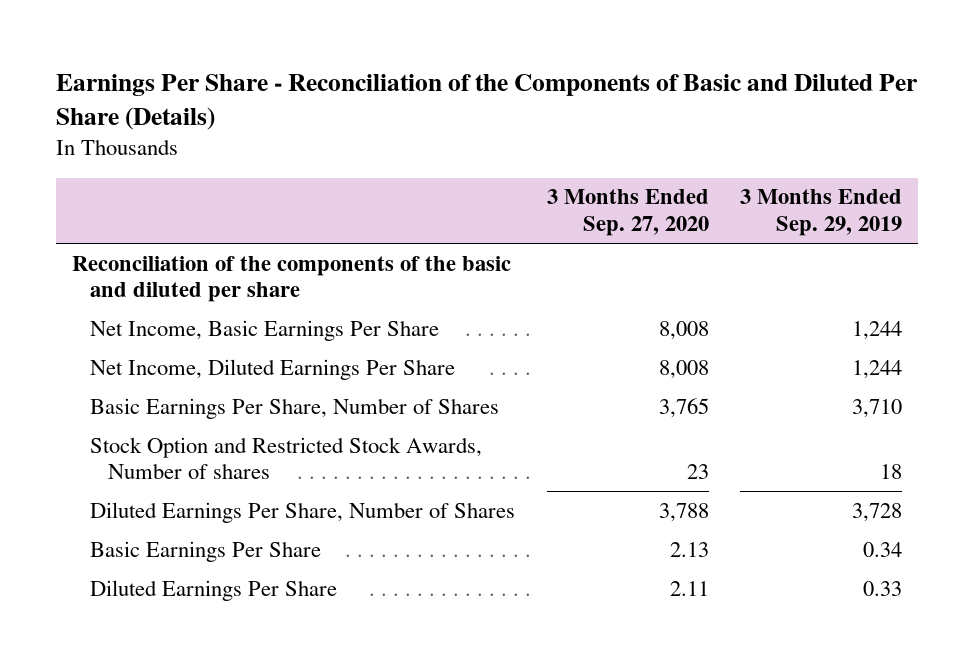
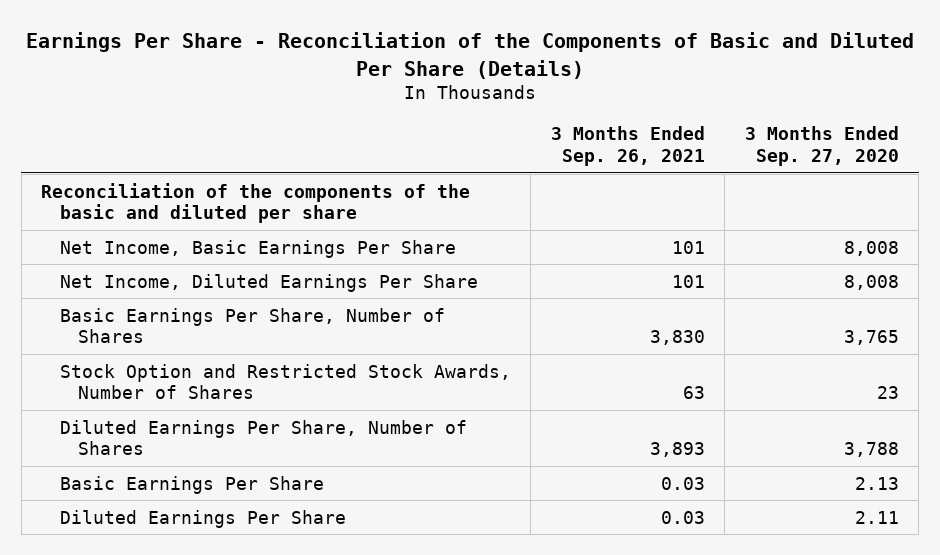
- | 3 Months Ended Sep. 27, 2020 | 3 Months Ended Sep. 29, 2019
+ | 3 Months Ended Sep. 26, 2021 | 3 Months Ended Sep. 27, 2020
- Stock Option and Restricted Stock Awards, Number of shares | 23 | 18
+ Stock Option and Restricted Stock Awards, Number of Shares | 63 | 23

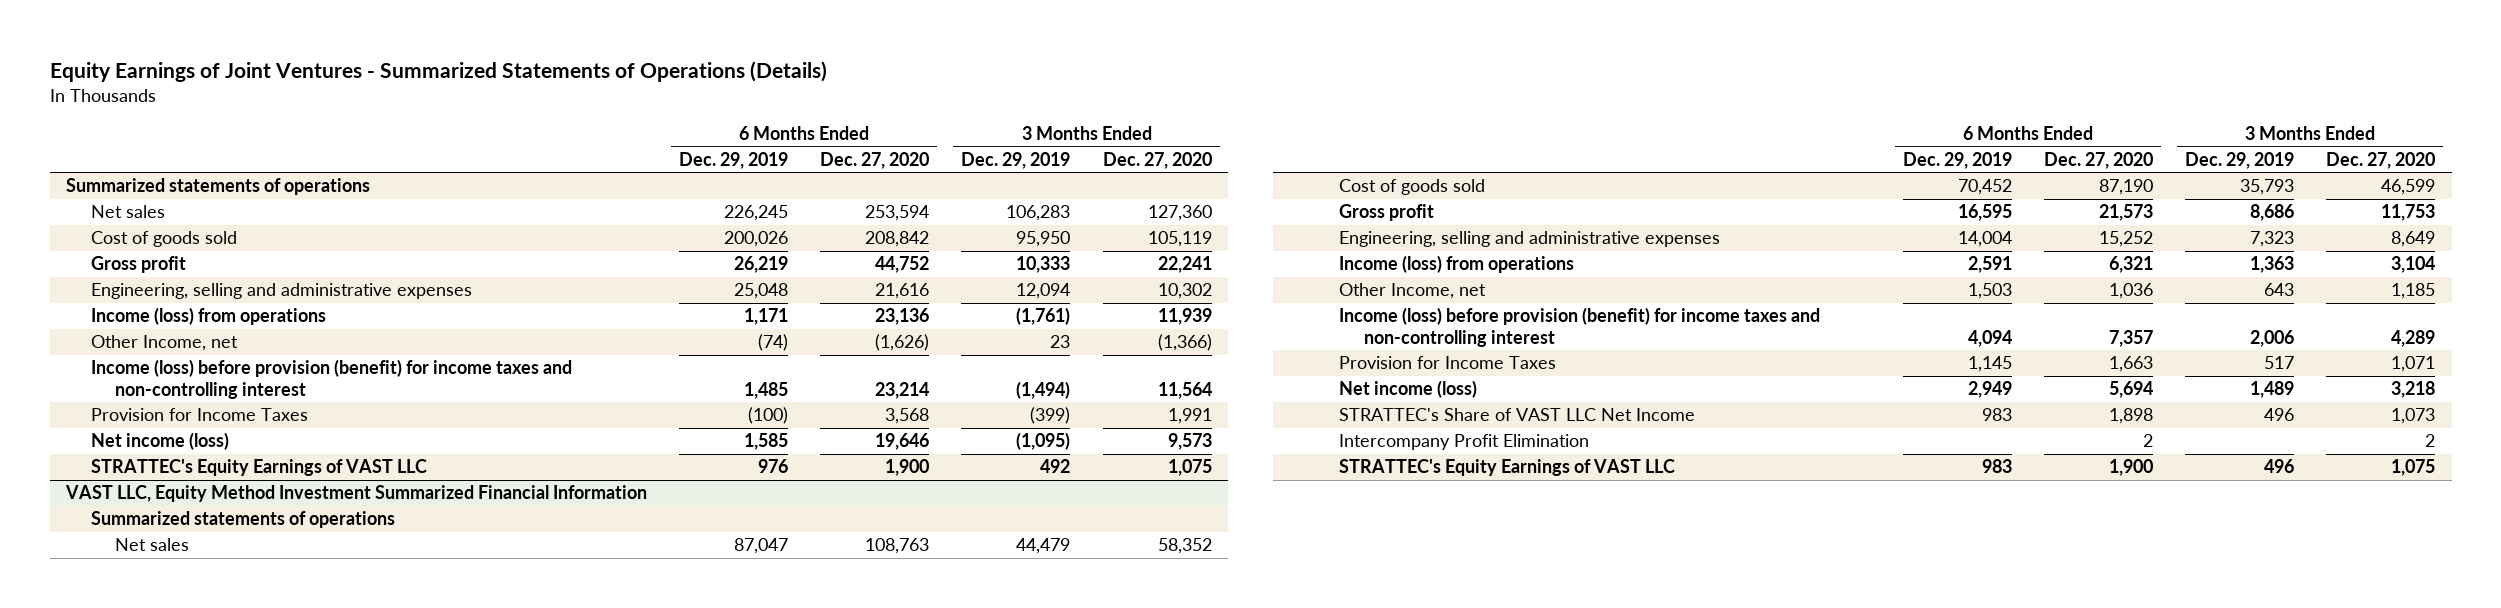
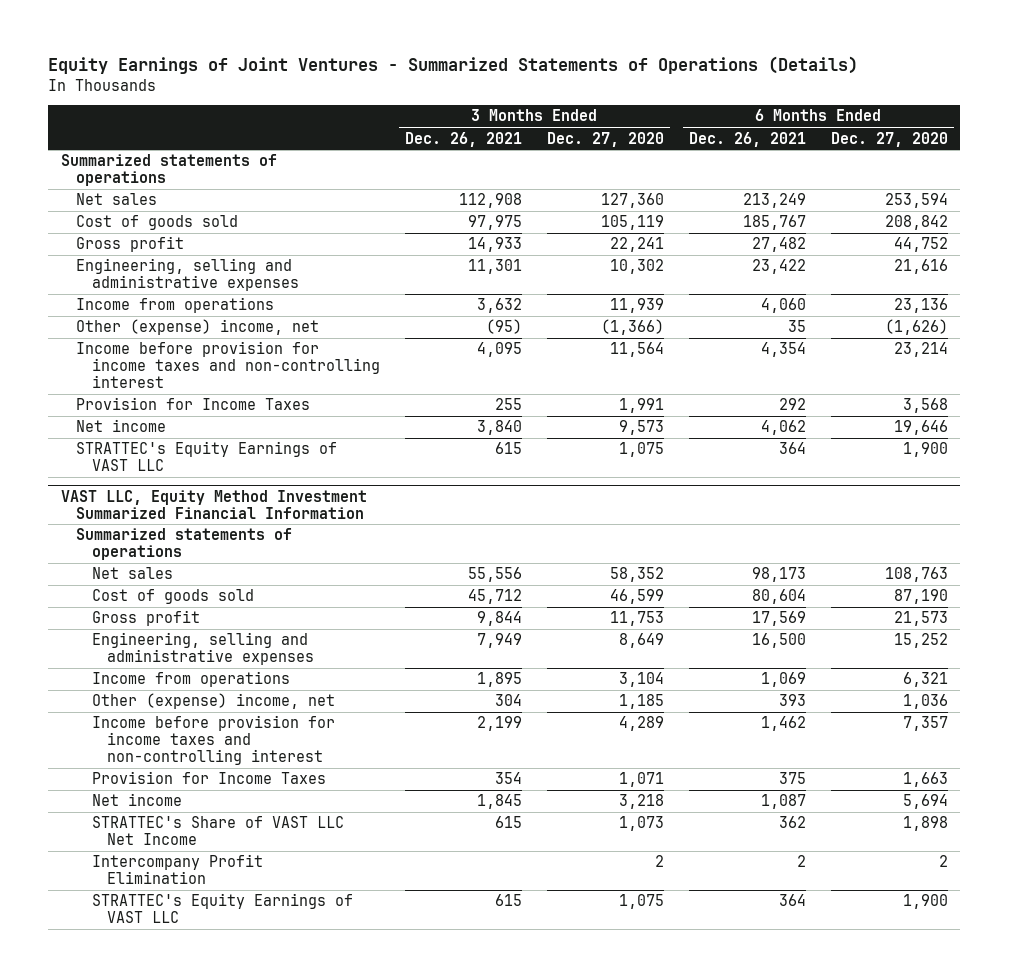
- | 6 Months Ended Dec. 29, 2019 | 6 Months Ended Dec. 27, 2020 | 3 Months Ended Dec. 29, 2019 | 3 Months Ended Dec. 27, 2020
+ | 3 Months Ended Dec. 26, 2021 | 3 Months Ended Dec. 27, 2020 | 6 Months Ended Dec. 26, 2021 | 6 Months Ended Dec. 27, 2020
- Income (loss) from operations | 1,171 | 23,136 | (1,761) | 11,939
- Other Income, net | (74) | (1,626) | 23 | (1,366)
- Income (loss) before provision (benefit) for income taxes and non-controlling interest | 1,485 | 23,214 | (1,494) | 11,564
+ Income from operations | 3,632 | 11,939 | 4,060 | 23,136
+ Other (expense) income, net | (95) | (1,366) | 35 | (1,626)
+ Income before provision for income taxes and non-controlling interest | 4,095 | 11,564 | 4,354 | 23,214
- Net income (loss) | 1,585 | 19,646 | (1,095) | 9,573
+ Net income | 3,840 | 9,573 | 4,062 | 19,646
@ VAST LLC, Equity Method Investment Summarized Financial Information
- Income (loss) from operations | 2,591 | 6,321 | 1,363 | 3,104
- Other Income, net | 1,503 | 1,036 | 643 | 1,185
- Income (loss) before provision (benefit) for income taxes and non-controlling interest | 4,094 | 7,357 | 2,006 | 4,289
+ Income from operations | 1,895 | 3,104 | 1,069 | 6,321
+ Other (expense) income, net | 304 | 1,185 | 393 | 1,036
+ Income before provision for income taxes and non-controlling interest | 2,199 | 4,289 | 1,462 | 7,357
- Net income (loss) | 2,949 | 5,694 | 1,489 | 3,218
+ Net income | 1,845 | 3,218 | 1,087 | 5,694

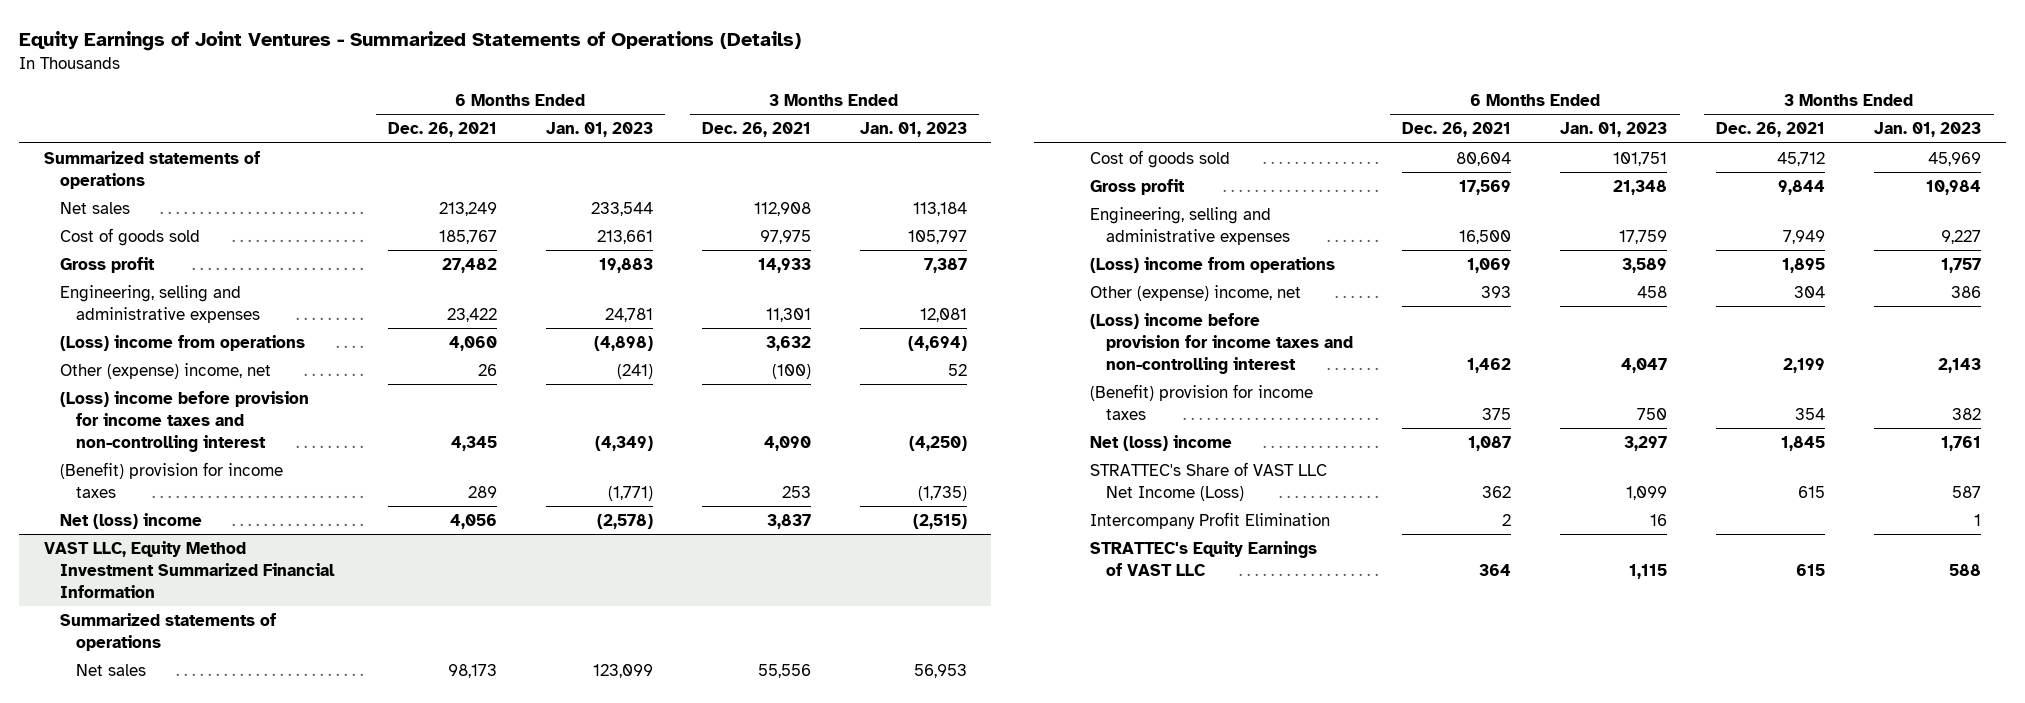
- | 3 Months Ended Dec. 26, 2021 | 3 Months Ended Dec. 27, 2020 | 6 Months Ended Dec. 26, 2021 | 6 Months Ended Dec. 27, 2020
+ | 6 Months Ended Dec. 26, 2021 | 6 Months Ended Jan. 01, 2023 | 3 Months Ended Dec. 26, 2021 | 3 Months Ended Jan. 01, 2023
- Income from operations | 3,632 | 11,939 | 4,060 | 23,136
- Other (expense) income, net | (95) | (1,366) | 35 | (1,626)
- Income before provision for income taxes and non-controlling interest | 4,095 | 11,564 | 4,354 | 23,214
- Provision for Income Taxes | 255 | 1,991 | 292 | 3,568
- Net income | 3,840 | 9,573 | 4,062 | 19,646
- STRATTEC's Equity Earnings of VAST LLC | 615 | 1,075 | 364 | 1,900
+ (Loss) income from operations | 4,060 | (4,898) | 3,632 | (4,694)
+ Other (expense) income, net | 26 | (241) | (100) | 52
+ (Loss) income before provision for income taxes and non-controlling interest | 4,345 | (4,349) | 4,090 | (4,250)
+ (Benefit) provision for income taxes | 289 | (1,771) | 253 | (1,735)
+ Net (loss) income | 4,056 | (2,578) | 3,837 | (2,515)
@ VAST LLC, Equity Method Investment Summarized Financial Information
- Income from operations | 1,895 | 3,104 | 1,069 | 6,321
+ (Loss) income from operations | 1,069 | 3,589 | 1,895 | 1,757
- Income before provision for income taxes and non-controlling interest | 2,199 | 4,289 | 1,462 | 7,357
- Provision for Income Taxes | 354 | 1,071 | 375 | 1,663
- Net income | 1,845 | 3,218 | 1,087 | 5,694
- STRATTEC's Share of VAST LLC Net Income | 615 | 1,073 | 362 | 1,898
+ (Loss) income before provision for income taxes and non-controlling interest | 1,462 | 4,047 | 2,199 | 2,143
+ (Benefit) provision for income taxes | 375 | 750 | 354 | 382
+ Net (loss) income | 1,087 | 3,297 | 1,845 | 1,761
+ STRATTEC's Share of VAST LLC Net Income (Loss) | 362 | 1,099 | 615 | 587

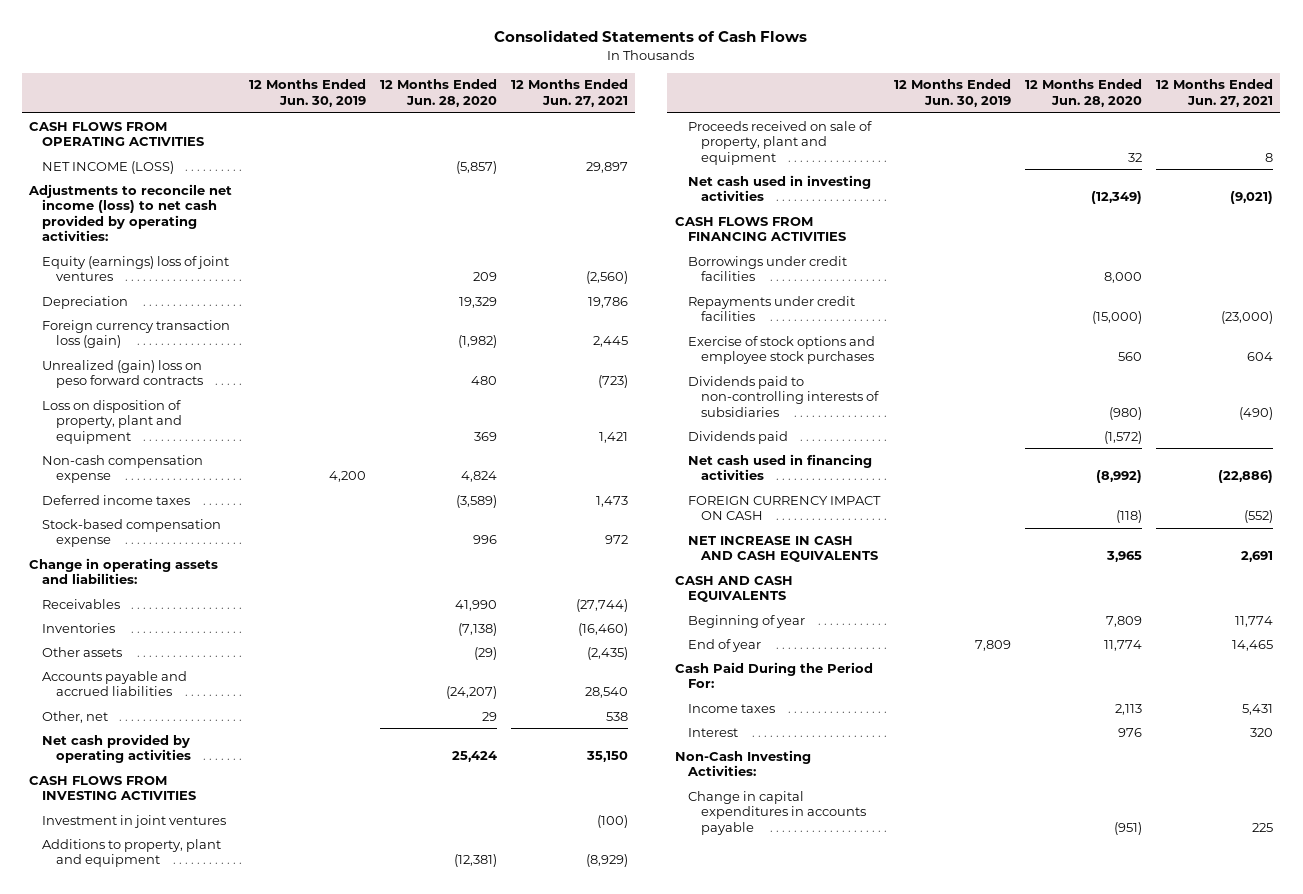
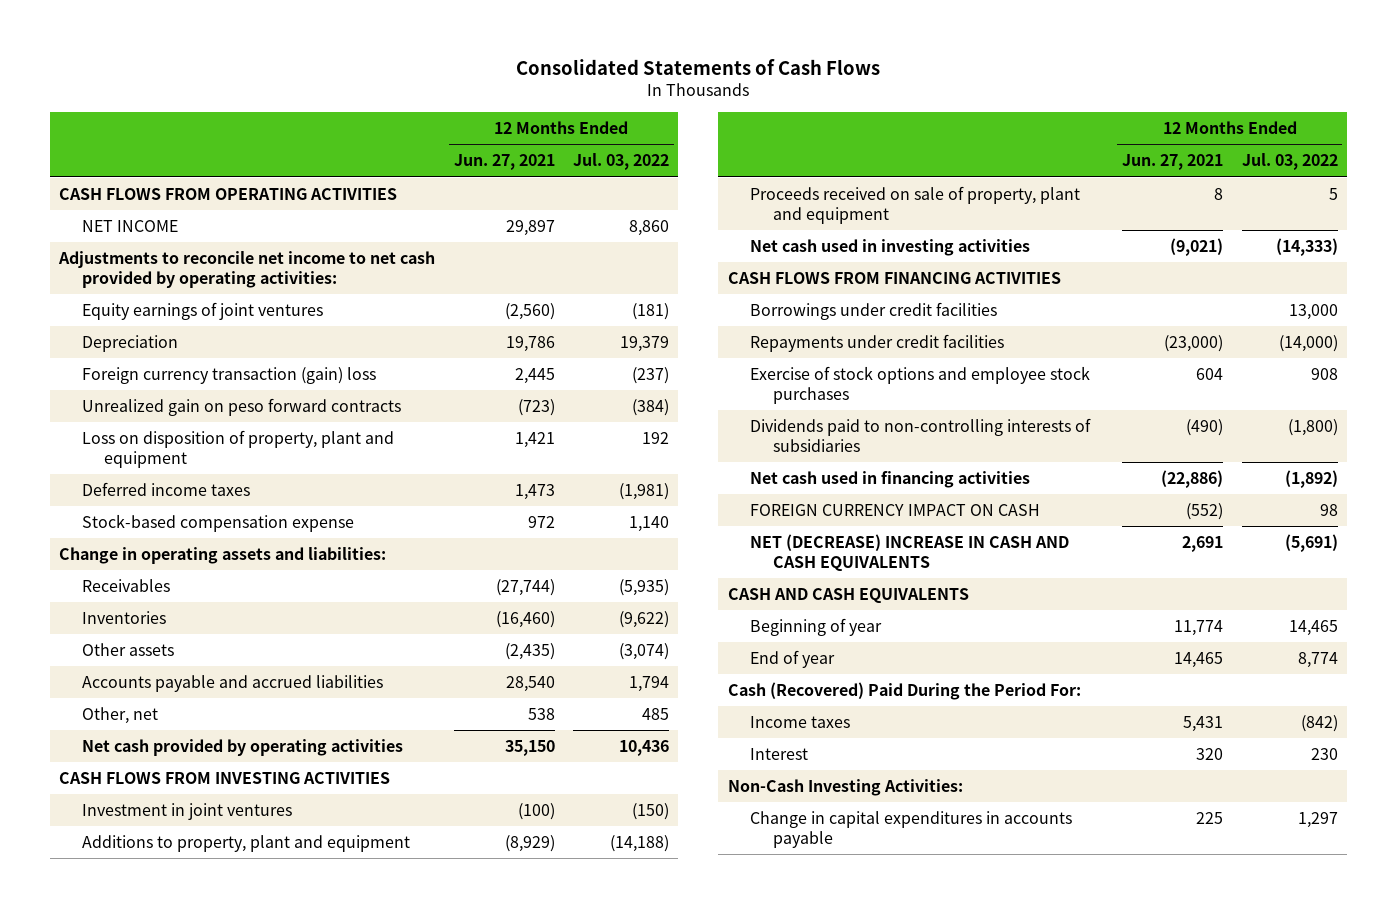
- | 12 Months Ended Jun. 30, 2019 | 12 Months Ended Jun. 28, 2020 | 12 Months Ended Jun. 27, 2021
+ | 12 Months Ended Jun. 27, 2021 | 12 Months Ended Jul. 03, 2022
- NET INCOME (LOSS) | | (5,857) | 29,897
- Adjustments to reconcile net income (loss) to net cash provided by operating activities:
- Equity (earnings) loss of joint ventures | | 209 | (2,560)
+ NET INCOME | 29,897 | 8,860
+ Adjustments to reconcile net income to net cash provided by operating activities:
+ Equity earnings of joint ventures | (2,560) | (181)
- Foreign currency transaction loss (gain) | | (1,982) | 2,445
- Unrealized (gain) loss on peso forward contracts | | 480 | (723)
+ Foreign currency transaction (gain) loss | 2,445 | (237)
+ Unrealized gain on peso forward contracts | (723) | (384)
- Non-cash compensation expense | 4,200 | 4,824 |
- Dividends paid | | (1,572) |
- NET INCREASE IN CASH AND CASH EQUIVALENTS | | 3,965 | 2,691
+ NET (DECREASE) INCREASE IN CASH AND CASH EQUIVALENTS | 2,691 | (5,691)
- Cash Paid During the Period For:
+ Cash (Recovered) Paid During the Period For:

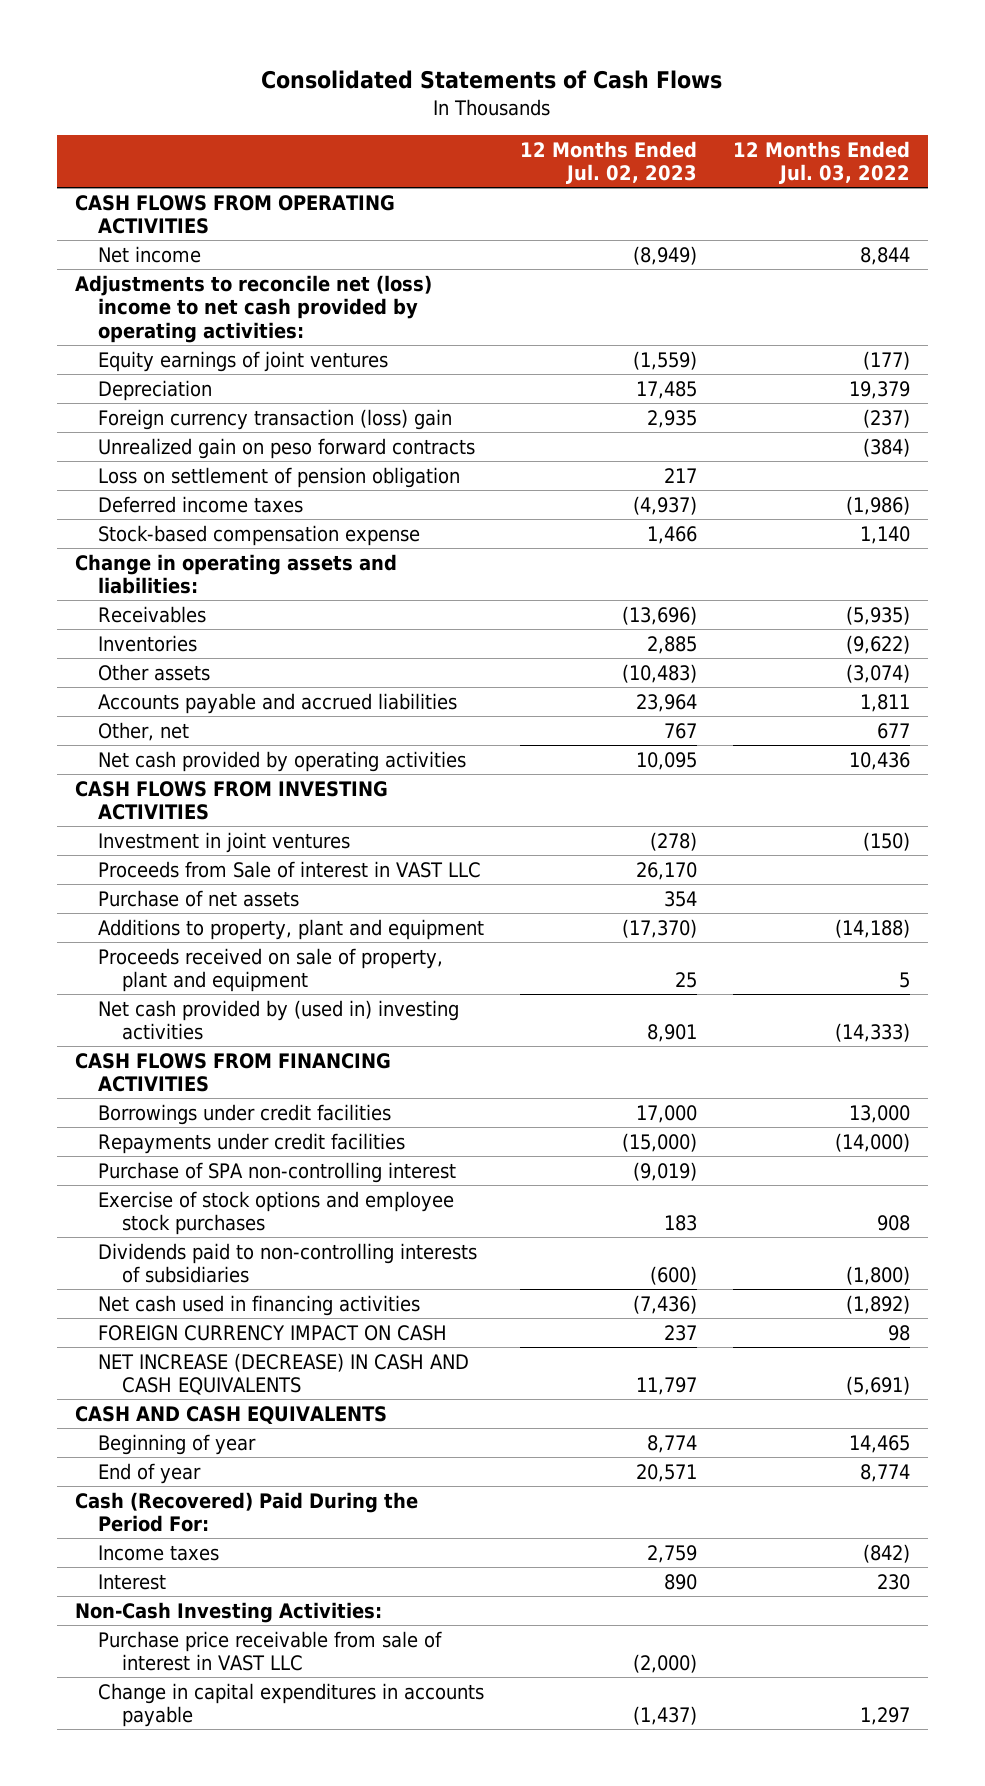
- | 12 Months Ended Jun. 27, 2021 | 12 Months Ended Jul. 03, 2022
+ | 12 Months Ended Jul. 02, 2023 | 12 Months Ended Jul. 03, 2022
- NET INCOME | 29,897 | 8,860
- Adjustments to reconcile net income to net cash provided by operating activities:
- Equity earnings of joint ventures | (2,560) | (181)
+ Net income | (8,949) | 8,844
+ Adjustments to reconcile net (loss) income to net cash provided by operating activities:
+ Equity earnings of joint ventures | (1,559) | (177)
- Foreign currency transaction (gain) loss | 2,445 | (237)
+ Foreign currency transaction (loss) gain | 2,935 | (237)
- Loss on disposition of property, plant and equipment | 1,421 | 192
- Deferred income taxes | 1,473 | (1,981)
+ Loss on settlement of pension obligation | 217 |
+ Deferred income taxes | (4,937) | (1,986)
- Accounts payable and accrued liabilities | 28,540 | 1,794
- Other, net | 538 | 485
+ Accounts payable and accrued liabilities | 23,964 | 1,811
+ Other, net | 767 | 677
+ Proceeds from Sale of interest in VAST LLC | 26,170 |
+ Purchase of net assets | 354 |
- Net cash used in investing activities | (9,021) | (14,333)
+ Net cash provided by (used in) investing activities | 8,901 | (14,333)
+ Purchase of SPA non-controlling interest | (9,019) |
- NET (DECREASE) INCREASE IN CASH AND CASH EQUIVALENTS | 2,691 | (5,691)
+ NET INCREASE (DECREASE) IN CASH AND CASH EQUIVALENTS | 11,797 | (5,691)
+ Purchase price receivable from sale of interest in VAST LLC | (2,000) |

